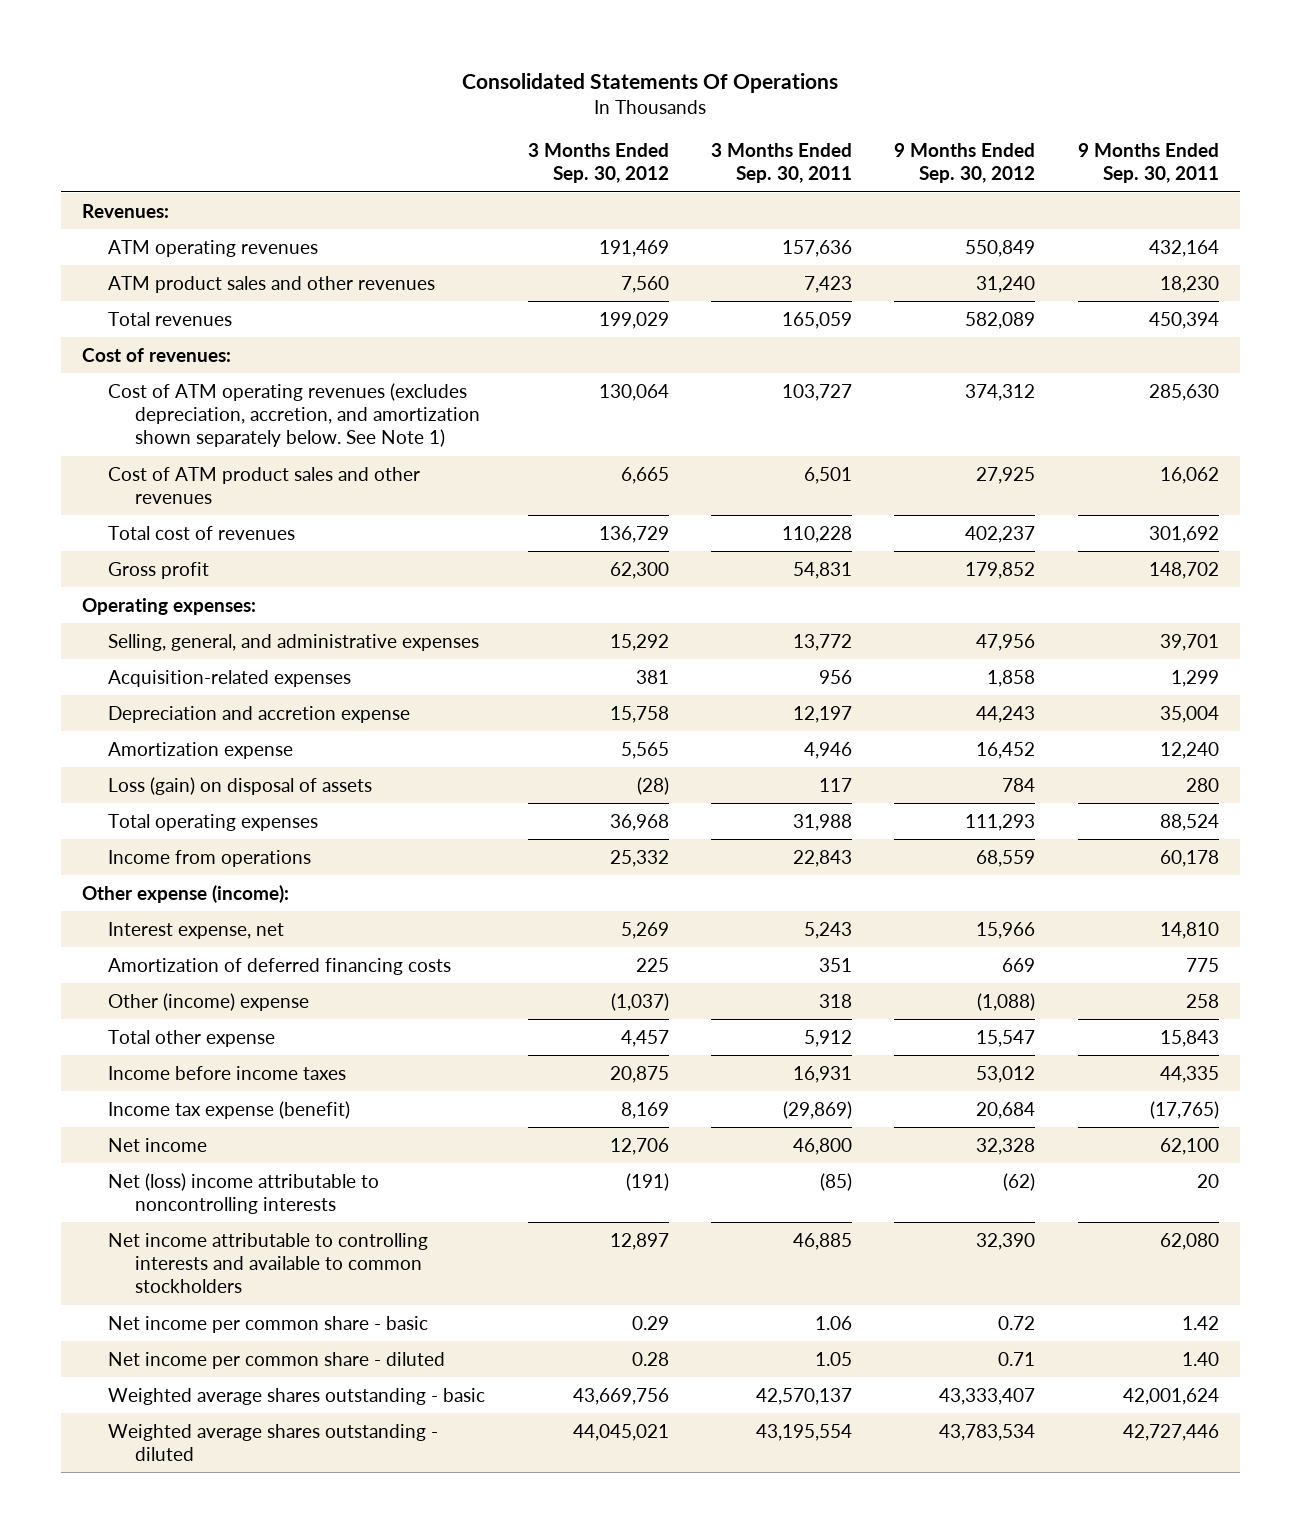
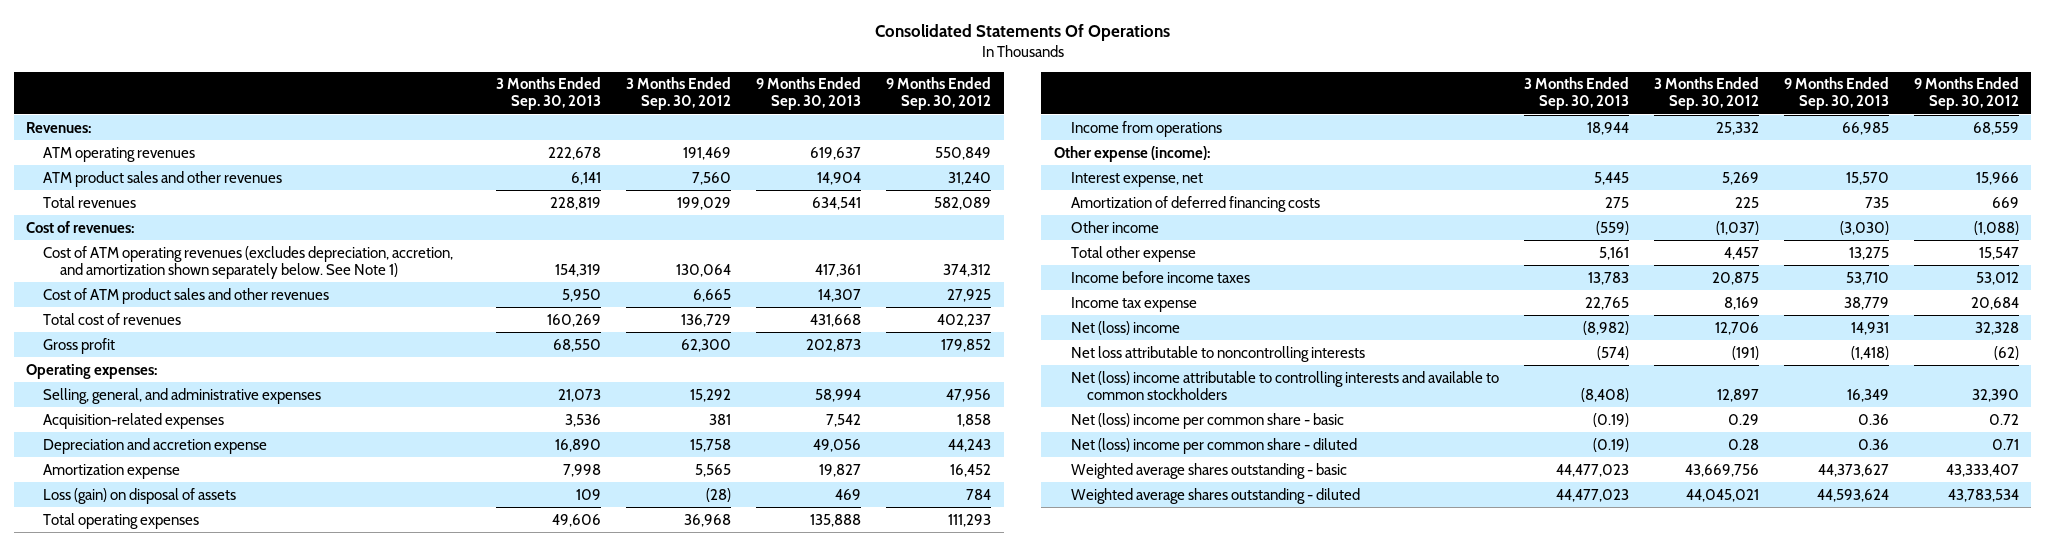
- | 3 Months Ended Sep. 30, 2012 | 3 Months Ended Sep. 30, 2011 | 9 Months Ended Sep. 30, 2012 | 9 Months Ended Sep. 30, 2011
+ | 3 Months Ended Sep. 30, 2013 | 3 Months Ended Sep. 30, 2012 | 9 Months Ended Sep. 30, 2013 | 9 Months Ended Sep. 30, 2012
- Other (income) expense | (1,037) | 318 | (1,088) | 258
+ Other income | (559) | (1,037) | (3,030) | (1,088)
- Income tax expense (benefit) | 8,169 | (29,869) | 20,684 | (17,765)
- Net income | 12,706 | 46,800 | 32,328 | 62,100
- Net (loss) income attributable to noncontrolling interests | (191) | (85) | (62) | 20
- Net income attributable to controlling interests and available to common stockholders | 12,897 | 46,885 | 32,390 | 62,080
- Net income per common share - basic | 0.29 | 1.06 | 0.72 | 1.42
- Net income per common share - diluted | 0.28 | 1.05 | 0.71 | 1.40
+ Income tax expense | 22,765 | 8,169 | 38,779 | 20,684
+ Net (loss) income | (8,982) | 12,706 | 14,931 | 32,328
+ Net loss attributable to noncontrolling interests | (574) | (191) | (1,418) | (62)
+ Net (loss) income attributable to controlling interests and available to common stockholders | (8,408) | 12,897 | 16,349 | 32,390
+ Net (loss) income per common share - basic | (0.19) | 0.29 | 0.36 | 0.72
+ Net (loss) income per common share - diluted | (0.19) | 0.28 | 0.36 | 0.71

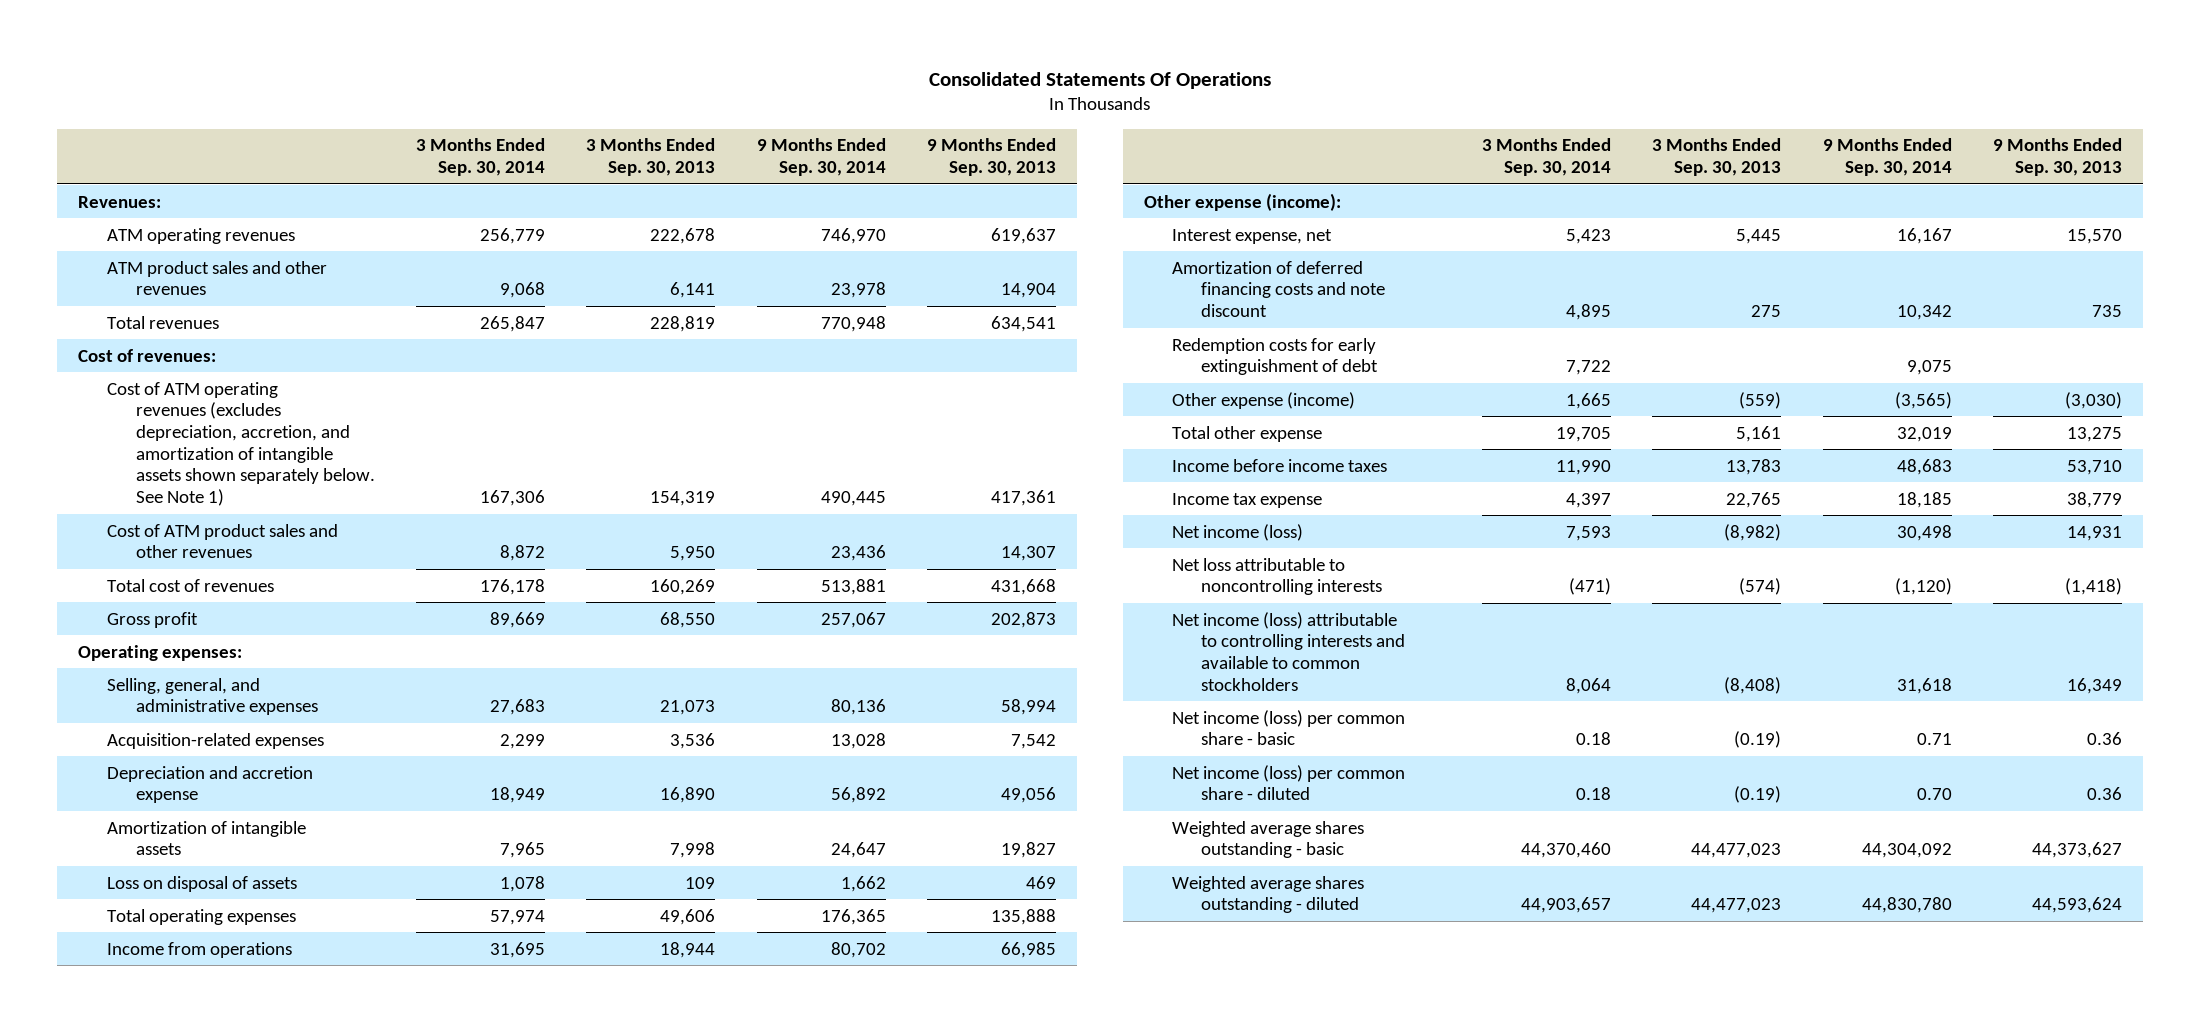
- | 3 Months Ended Sep. 30, 2013 | 3 Months Ended Sep. 30, 2012 | 9 Months Ended Sep. 30, 2013 | 9 Months Ended Sep. 30, 2012
+ | 3 Months Ended Sep. 30, 2014 | 3 Months Ended Sep. 30, 2013 | 9 Months Ended Sep. 30, 2014 | 9 Months Ended Sep. 30, 2013
- Cost of ATM operating revenues (excludes depreciation, accretion, and amortization shown separately below. See Note 1) | 154,319 | 130,064 | 417,361 | 374,312
+ Cost of ATM operating revenues (excludes depreciation, accretion, and amortization of intangible assets shown separately below. See Note 1) | 167,306 | 154,319 | 490,445 | 417,361
- Amortization expense | 7,998 | 5,565 | 19,827 | 16,452
- Loss (gain) on disposal of assets | 109 | (28) | 469 | 784
+ Amortization of intangible assets | 7,965 | 7,998 | 24,647 | 19,827
+ Loss on disposal of assets | 1,078 | 109 | 1,662 | 469
- Amortization of deferred financing costs | 275 | 225 | 735 | 669
- Other income | (559) | (1,037) | (3,030) | (1,088)
+ Amortization of deferred financing costs and note discount | 4,895 | 275 | 10,342 | 735
+ Redemption costs for early extinguishment of debt | 7,722 | | 9,075 |
+ Other expense (income) | 1,665 | (559) | (3,565) | (3,030)
- Net (loss) income | (8,982) | 12,706 | 14,931 | 32,328
+ Net income (loss) | 7,593 | (8,982) | 30,498 | 14,931
- Net (loss) income attributable to controlling interests and available to common stockholders | (8,408) | 12,897 | 16,349 | 32,390
- Net (loss) income per common share - basic | (0.19) | 0.29 | 0.36 | 0.72
- Net (loss) income per common share - diluted | (0.19) | 0.28 | 0.36 | 0.71
+ Net income (loss) attributable to controlling interests and available to common stockholders | 8,064 | (8,408) | 31,618 | 16,349
+ Net income (loss) per common share - basic | 0.18 | (0.19) | 0.71 | 0.36
+ Net income (loss) per common share - diluted | 0.18 | (0.19) | 0.70 | 0.36

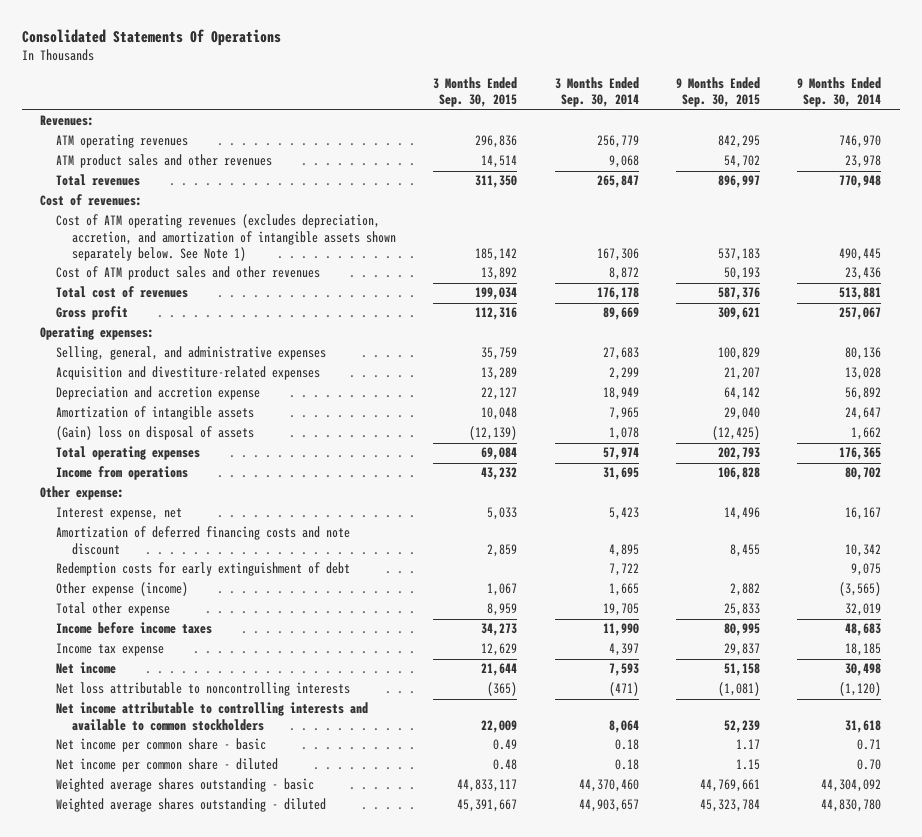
- | 3 Months Ended Sep. 30, 2014 | 3 Months Ended Sep. 30, 2013 | 9 Months Ended Sep. 30, 2014 | 9 Months Ended Sep. 30, 2013
+ | 3 Months Ended Sep. 30, 2015 | 3 Months Ended Sep. 30, 2014 | 9 Months Ended Sep. 30, 2015 | 9 Months Ended Sep. 30, 2014
- Acquisition-related expenses | 2,299 | 3,536 | 13,028 | 7,542
+ Acquisition and divestiture-related expenses | 13,289 | 2,299 | 21,207 | 13,028
- Loss on disposal of assets | 1,078 | 109 | 1,662 | 469
+ (Gain) loss on disposal of assets | (12,139) | 1,078 | (12,425) | 1,662
- Other expense (income):
+ Other expense:
- Net income (loss) | 7,593 | (8,982) | 30,498 | 14,931
+ Net income | 21,644 | 7,593 | 51,158 | 30,498
- Net income (loss) attributable to controlling interests and available to common stockholders | 8,064 | (8,408) | 31,618 | 16,349
- Net income (loss) per common share - basic | 0.18 | (0.19) | 0.71 | 0.36
- Net income (loss) per common share - diluted | 0.18 | (0.19) | 0.70 | 0.36
+ Net income attributable to controlling interests and available to common stockholders | 22,009 | 8,064 | 52,239 | 31,618
+ Net income per common share - basic | 0.49 | 0.18 | 1.17 | 0.71
+ Net income per common share - diluted | 0.48 | 0.18 | 1.15 | 0.70

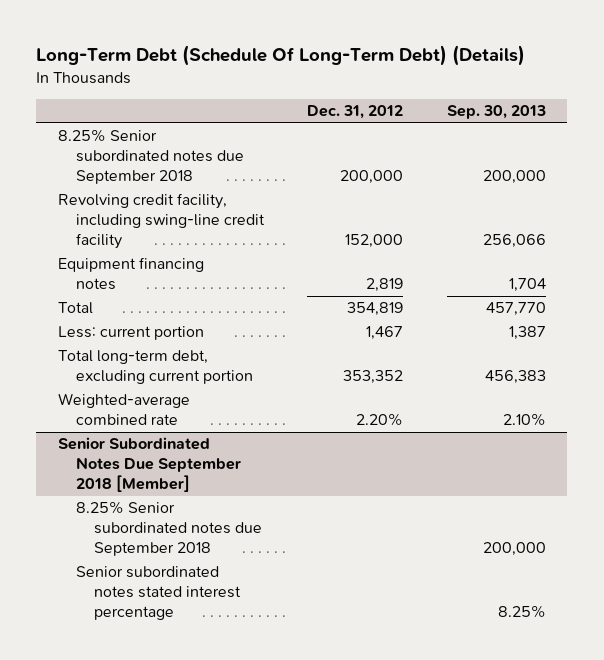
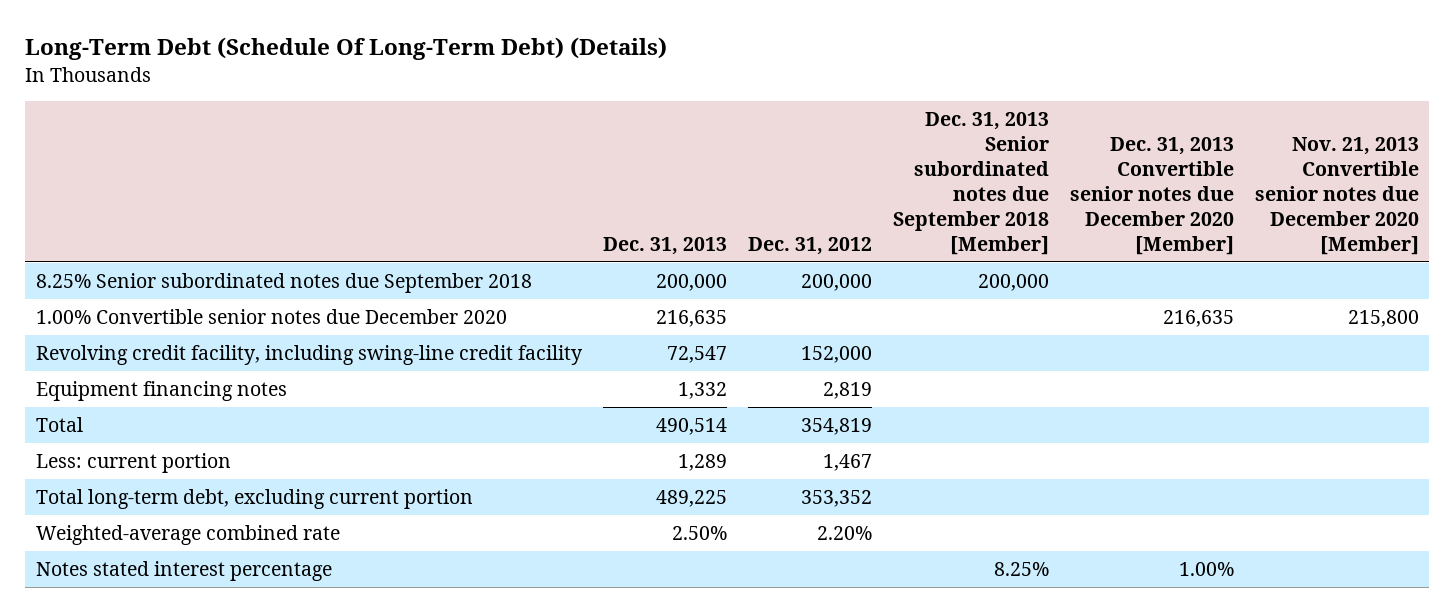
- | Dec. 31, 2012 | Sep. 30, 2013
+ | Dec. 31, 2013 | Dec. 31, 2012 | Dec. 31, 2013 Senior subordinated notes due September 2018 [Member] | Dec. 31, 2013 Convertible senior notes due December 2020 [Member] | Nov. 21, 2013 Convertible senior notes due December 2020 [Member]
+ 1.00% Convertible senior notes due December 2020 | 216,635 | | | 216,635 | 215,800
- Senior Subordinated Notes Due September 2018 [Member]
- 8.25% Senior subordinated notes due September 2018 | | 200,000
- Senior subordinated notes stated interest percentage | | 8.25%
+ Notes stated interest percentage | | | 8.25% | 1.00% |

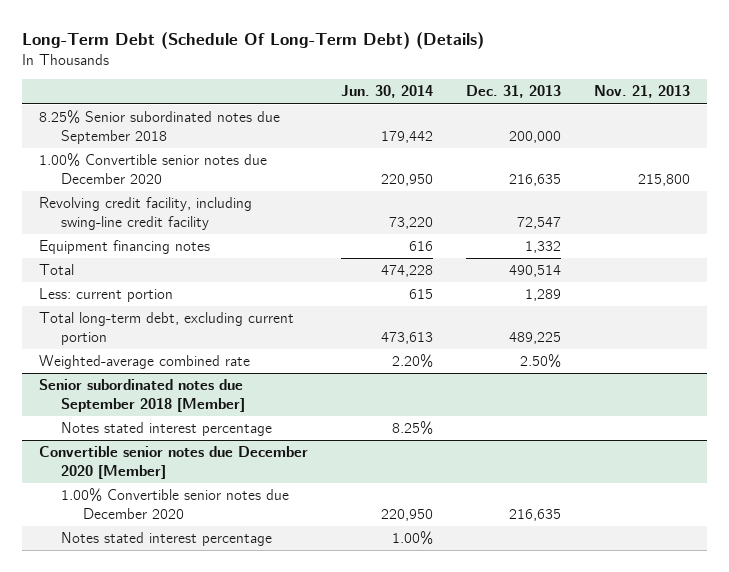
- | Dec. 31, 2013 | Dec. 31, 2012 | Dec. 31, 2013 Senior subordinated notes due September 2018 [Member] | Dec. 31, 2013 Convertible senior notes due December 2020 [Member] | Nov. 21, 2013 Convertible senior notes due December 2020 [Member]
+ | Jun. 30, 2014 | Dec. 31, 2013 | Nov. 21, 2013
+ Senior subordinated notes due September 2018 [Member]
+ Convertible senior notes due December 2020 [Member]
+ 1.00% Convertible senior notes due December 2020 | 220,950 | 216,635 |
+ Notes stated interest percentage | 1.00% | |

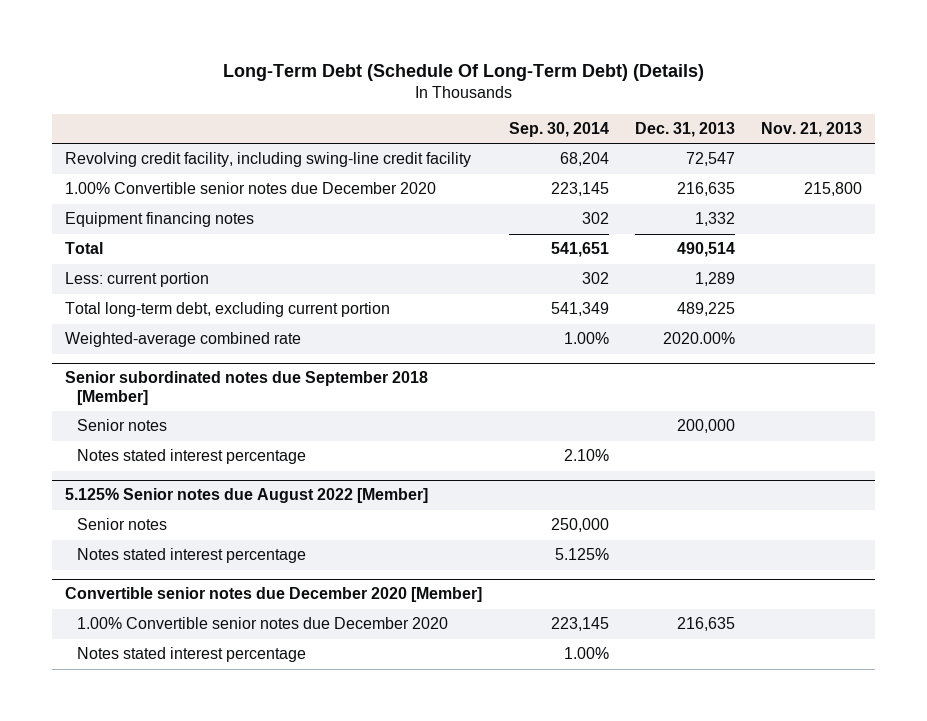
- | Jun. 30, 2014 | Dec. 31, 2013 | Nov. 21, 2013
+ | Sep. 30, 2014 | Dec. 31, 2013 | Nov. 21, 2013
- 8.25% Senior subordinated notes due September 2018 | 179,442 | 200,000 |
moved down: 1.00% Convertible senior notes due December 2020 | 223,145 | 216,635 | 215,800
- Weighted-average combined rate | 2.20% | 2.50% |
+ Weighted-average combined rate | 1.00% | 2020.00% |
@ Senior subordinated notes due September 2018 [Member]
+ Senior notes | | 200,000 |
+ 5.125% Senior notes due August 2022 [Member]
+ Senior notes | 250,000 | |
+ Notes stated interest percentage | 5.125% | |

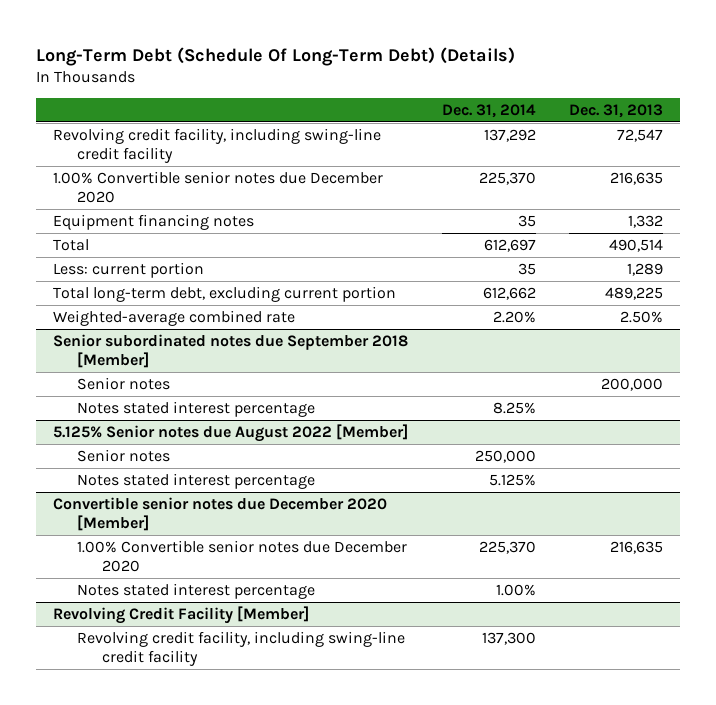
- | Sep. 30, 2014 | Dec. 31, 2013 | Nov. 21, 2013
+ | Dec. 31, 2014 | Dec. 31, 2013
- Weighted-average combined rate | 1.00% | 2020.00% |
+ Weighted-average combined rate | 2.20% | 2.50%
+ Revolving Credit Facility [Member]
+ Revolving credit facility, including swing-line credit facility | 137,300 |

